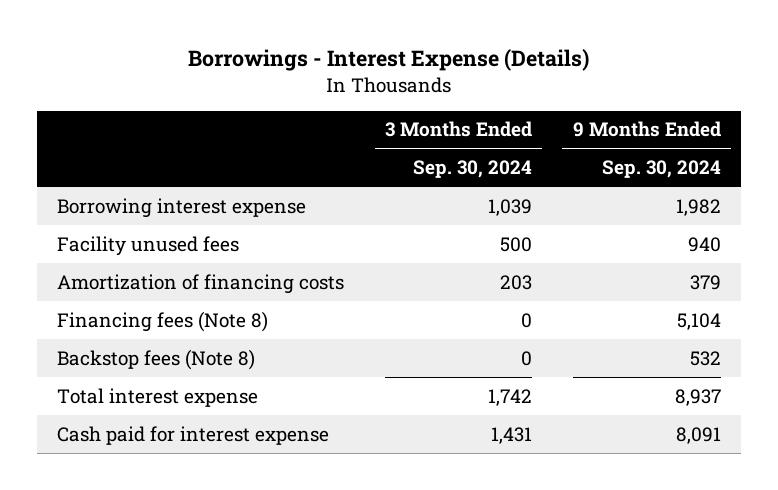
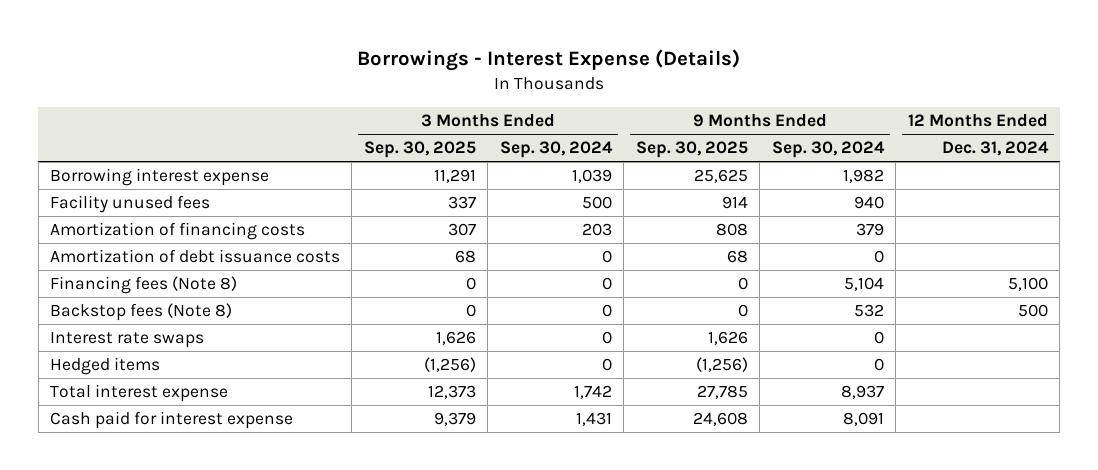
- | 3 Months Ended Sep. 30, 2024 | 9 Months Ended Sep. 30, 2024
+ | 3 Months Ended Sep. 30, 2025 | 3 Months Ended Sep. 30, 2024 | 9 Months Ended Sep. 30, 2025 | 9 Months Ended Sep. 30, 2024 | 12 Months Ended Dec. 31, 2024
+ Amortization of debt issuance costs | 68 | 0 | 68 | 0 |
+ Interest rate swaps | 1,626 | 0 | 1,626 | 0 |
+ Hedged items | (1,256) | 0 | (1,256) | 0 |

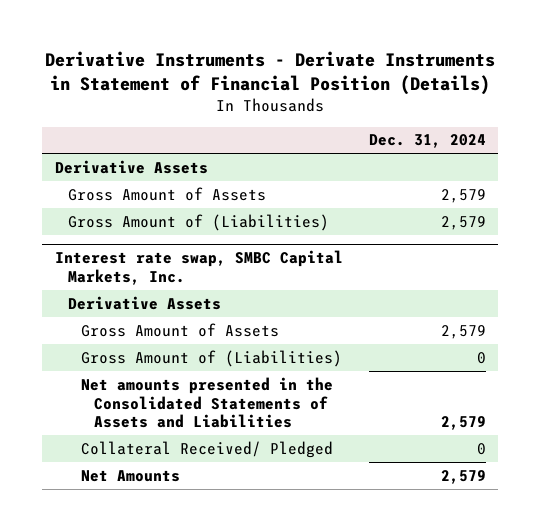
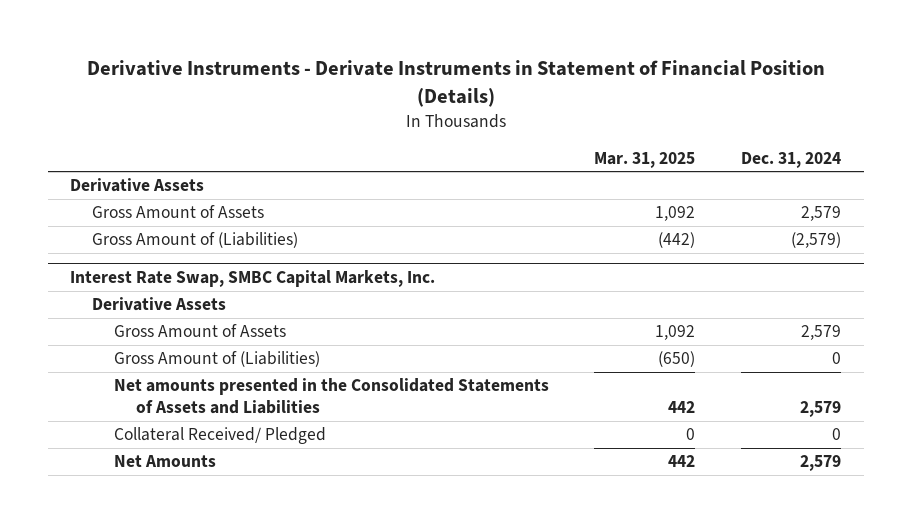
- | Dec. 31, 2024
+ | Mar. 31, 2025 | Dec. 31, 2024
- Gross Amount of (Liabilities) | 2,579
- Interest rate swap, SMBC Capital Markets, Inc.
+ Gross Amount of (Liabilities) | (442) | (2,579)
+ Interest Rate Swap, SMBC Capital Markets, Inc.

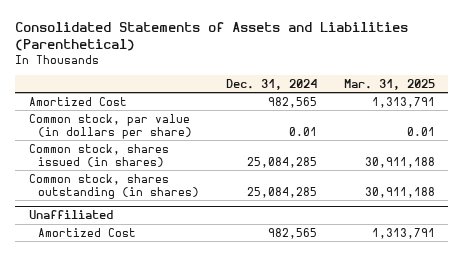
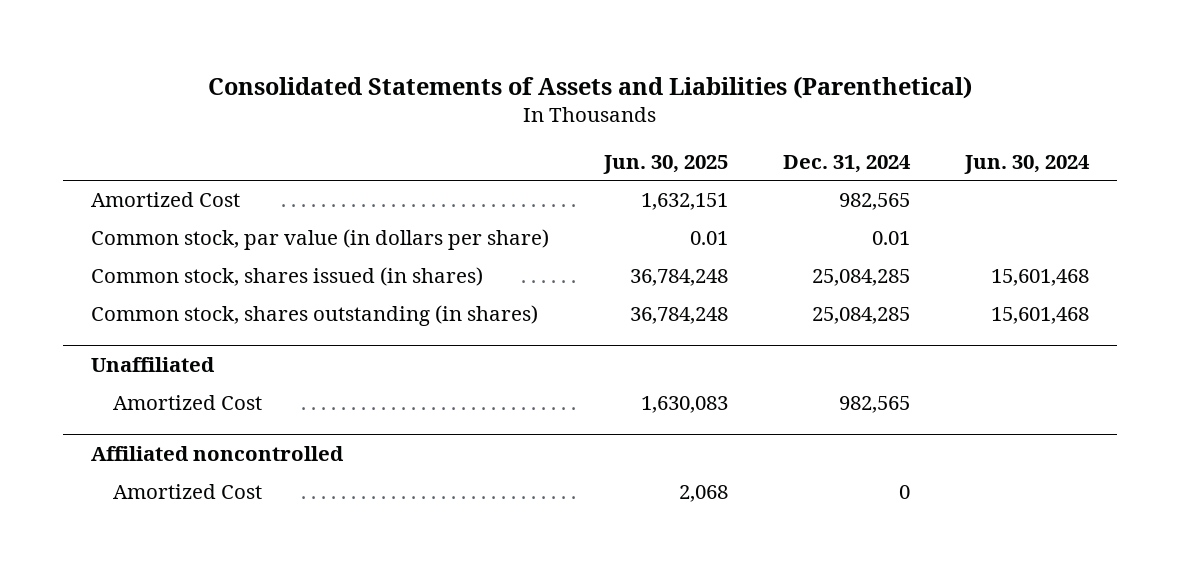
- | Dec. 31, 2024 | Mar. 31, 2025
+ | Jun. 30, 2025 | Dec. 31, 2024 | Jun. 30, 2024
+ Affiliated noncontrolled
+ Amortized Cost | 2,068 | 0 |

